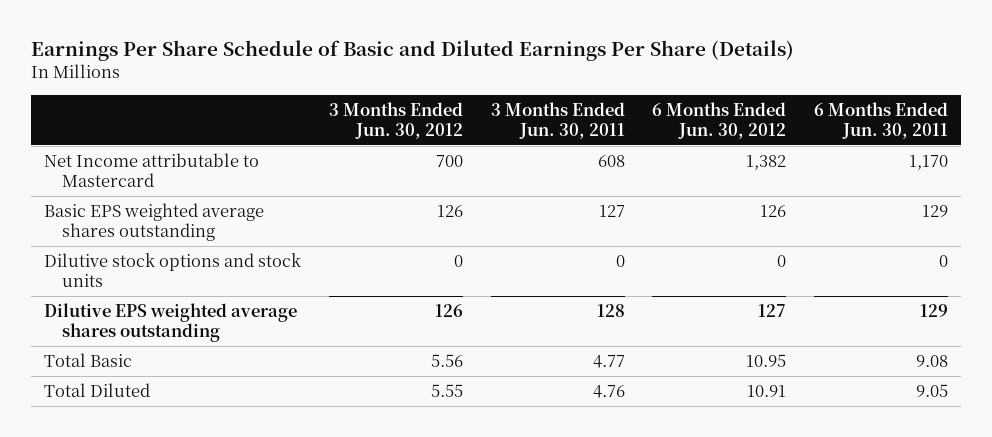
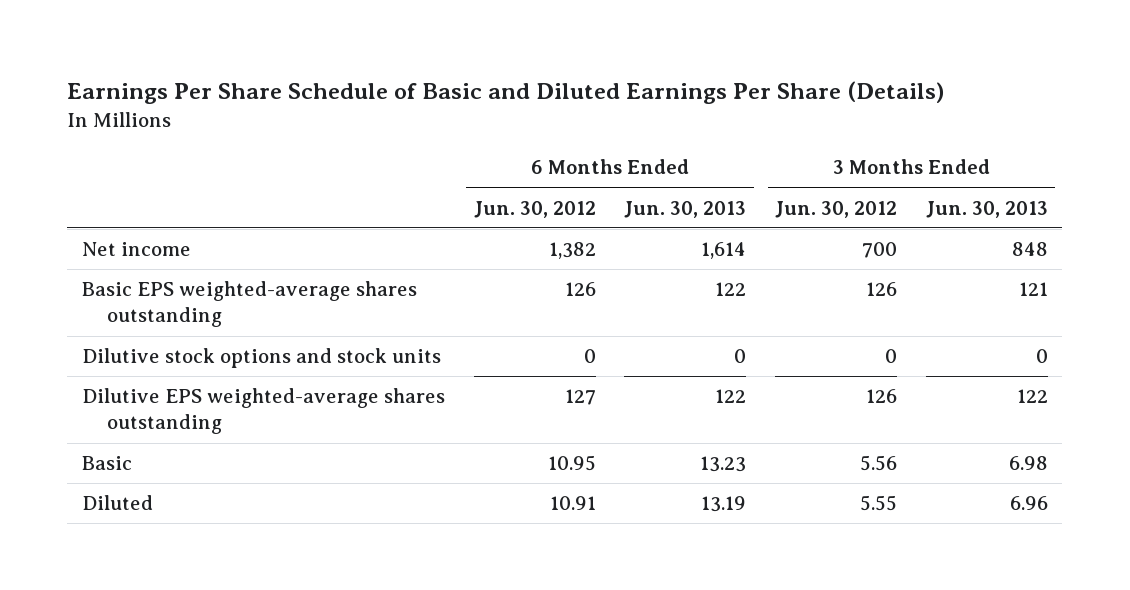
- | 3 Months Ended Jun. 30, 2012 | 3 Months Ended Jun. 30, 2011 | 6 Months Ended Jun. 30, 2012 | 6 Months Ended Jun. 30, 2011
+ | 6 Months Ended Jun. 30, 2012 | 6 Months Ended Jun. 30, 2013 | 3 Months Ended Jun. 30, 2012 | 3 Months Ended Jun. 30, 2013
- Net Income attributable to Mastercard | 700 | 608 | 1,382 | 1,170
- Basic EPS weighted average shares outstanding | 126 | 127 | 126 | 129
+ Net income | 1,382 | 1,614 | 700 | 848
+ Basic EPS weighted-average shares outstanding | 126 | 122 | 126 | 121
- Dilutive EPS weighted average shares outstanding | 126 | 128 | 127 | 129
- Total Basic | 5.56 | 4.77 | 10.95 | 9.08
- Total Diluted | 5.55 | 4.76 | 10.91 | 9.05
+ Dilutive EPS weighted-average shares outstanding | 127 | 122 | 126 | 122
+ Basic | 10.95 | 13.23 | 5.56 | 6.98
+ Diluted | 10.91 | 13.19 | 5.55 | 6.96

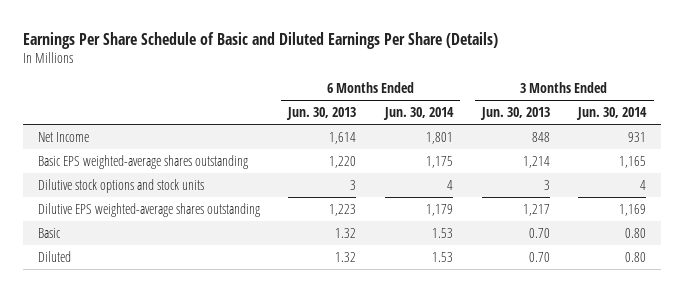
- | 6 Months Ended Jun. 30, 2012 | 6 Months Ended Jun. 30, 2013 | 3 Months Ended Jun. 30, 2012 | 3 Months Ended Jun. 30, 2013
+ | 6 Months Ended Jun. 30, 2013 | 6 Months Ended Jun. 30, 2014 | 3 Months Ended Jun. 30, 2013 | 3 Months Ended Jun. 30, 2014
- Net income | 1,382 | 1,614 | 700 | 848
- Basic EPS weighted-average shares outstanding | 126 | 122 | 126 | 121
- Dilutive stock options and stock units | 0 | 0 | 0 | 0
- Dilutive EPS weighted-average shares outstanding | 127 | 122 | 126 | 122
- Basic | 10.95 | 13.23 | 5.56 | 6.98
- Diluted | 10.91 | 13.19 | 5.55 | 6.96
+ Net Income | 1,614 | 1,801 | 848 | 931
+ Basic EPS weighted-average shares outstanding | 1,220 | 1,175 | 1,214 | 1,165
+ Dilutive stock options and stock units | 3 | 4 | 3 | 4
+ Dilutive EPS weighted-average shares outstanding | 1,223 | 1,179 | 1,217 | 1,169
+ Basic | 1.32 | 1.53 | 0.70 | 0.80
+ Diluted | 1.32 | 1.53 | 0.70 | 0.80

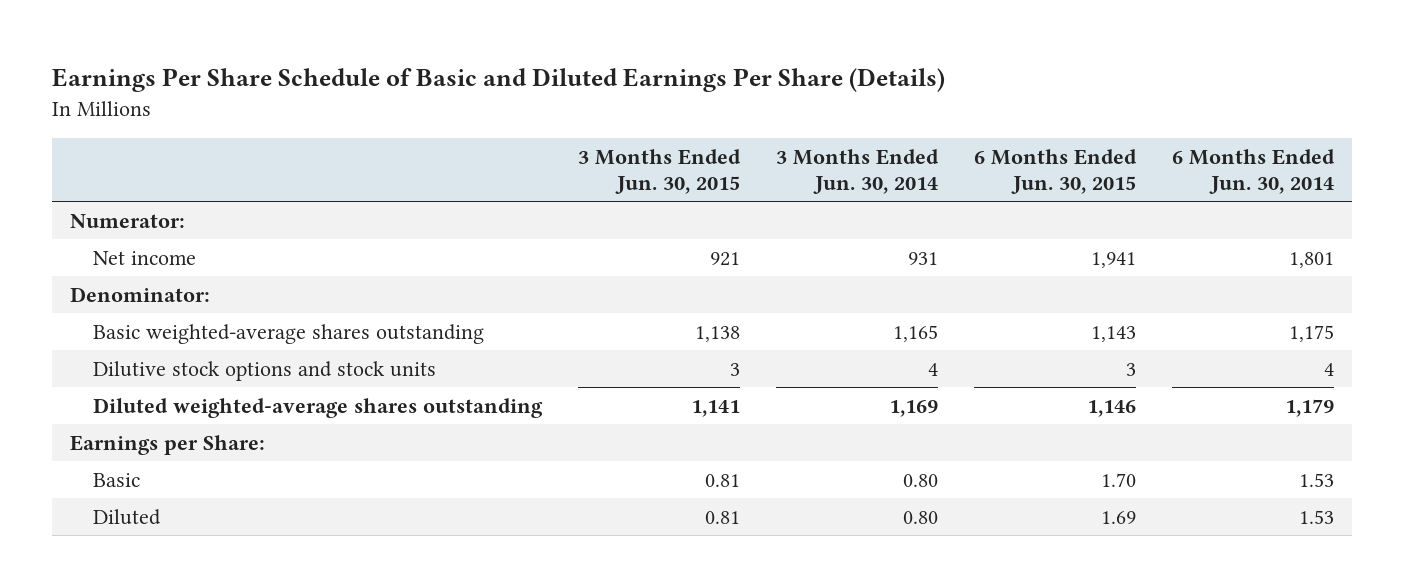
- | 6 Months Ended Jun. 30, 2013 | 6 Months Ended Jun. 30, 2014 | 3 Months Ended Jun. 30, 2013 | 3 Months Ended Jun. 30, 2014
+ | 3 Months Ended Jun. 30, 2015 | 3 Months Ended Jun. 30, 2014 | 6 Months Ended Jun. 30, 2015 | 6 Months Ended Jun. 30, 2014
- Net Income | 1,614 | 1,801 | 848 | 931
- Basic EPS weighted-average shares outstanding | 1,220 | 1,175 | 1,214 | 1,165
+ Numerator:
+ Net income | 921 | 931 | 1,941 | 1,801
+ Denominator:
+ Basic weighted-average shares outstanding | 1,138 | 1,165 | 1,143 | 1,175
- Dilutive EPS weighted-average shares outstanding | 1,223 | 1,179 | 1,217 | 1,169
+ Diluted weighted-average shares outstanding | 1,141 | 1,169 | 1,146 | 1,179
+ Earnings per Share:

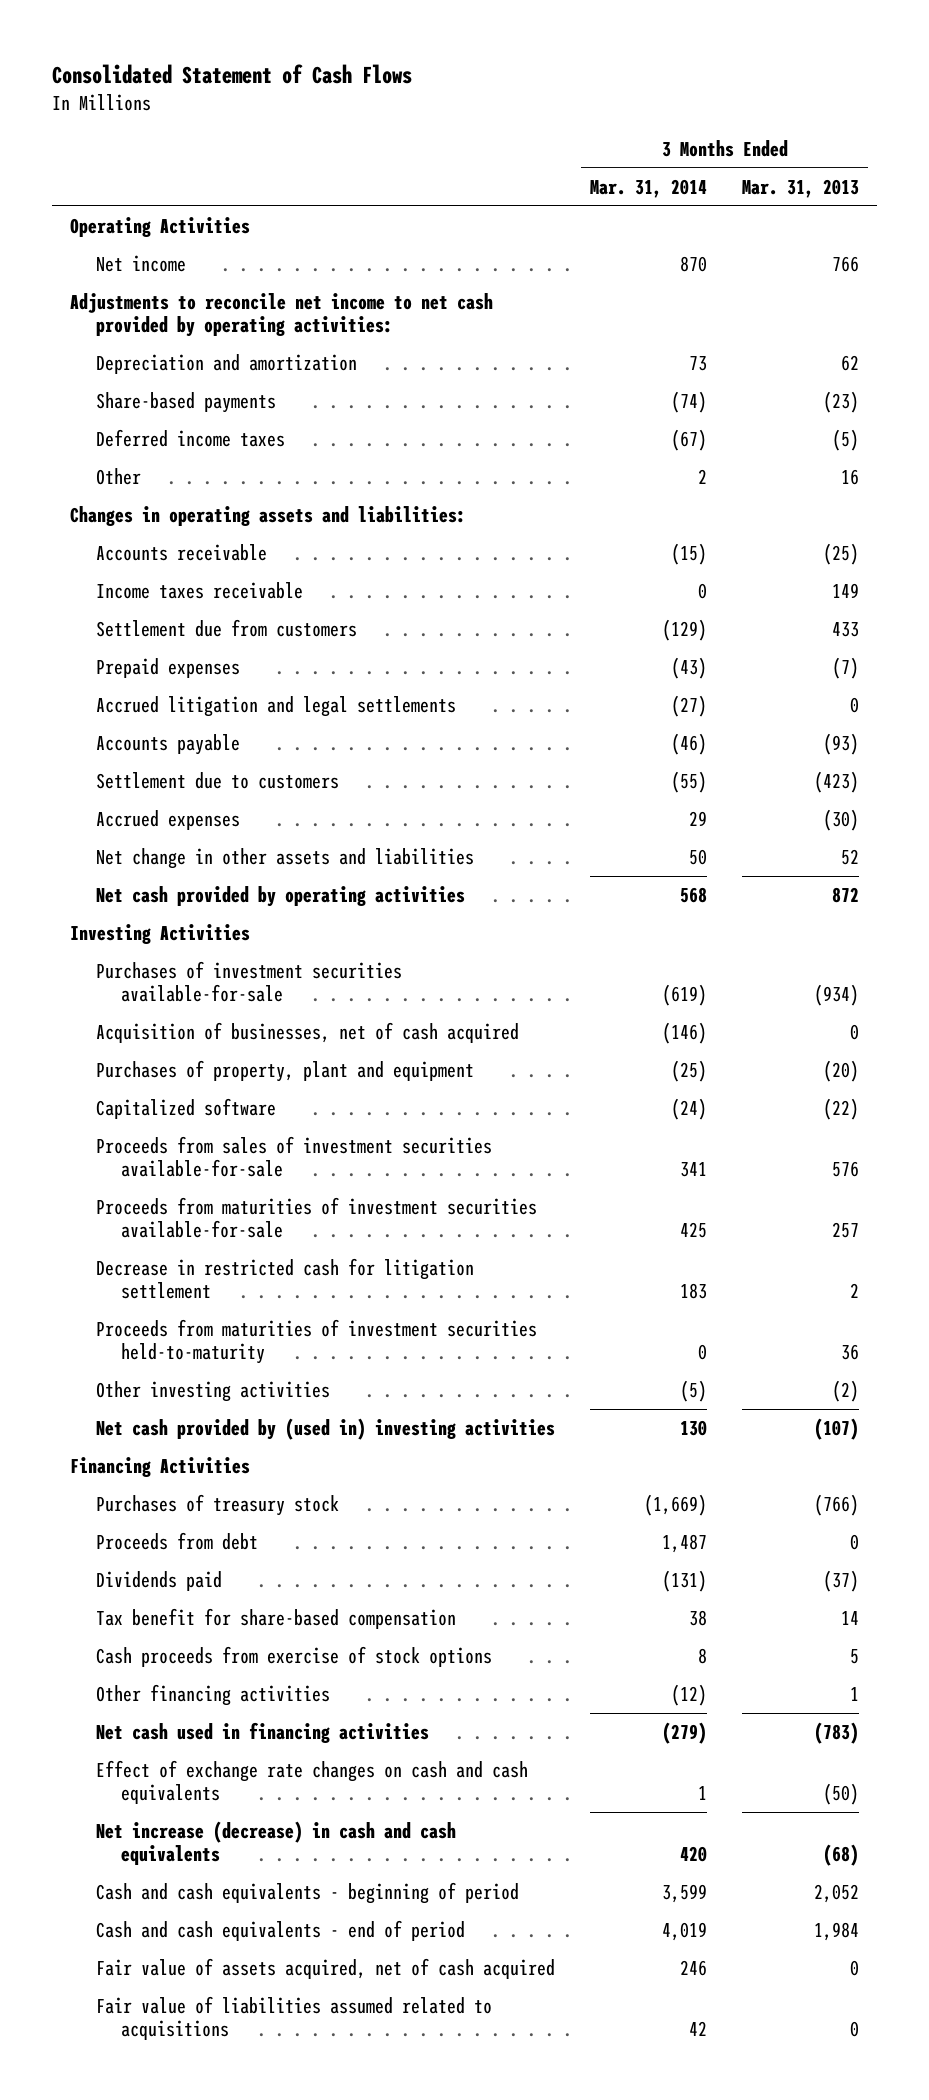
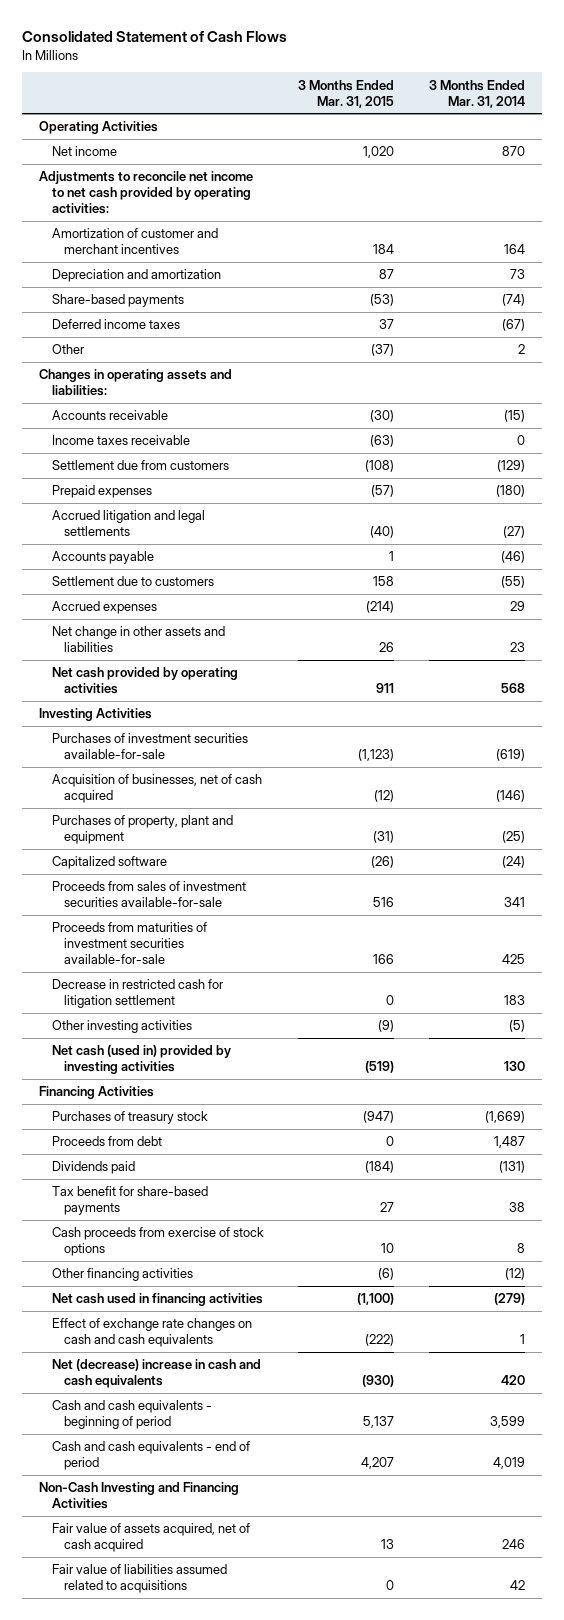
- | 3 Months Ended Mar. 31, 2014 | 3 Months Ended Mar. 31, 2013
+ | 3 Months Ended Mar. 31, 2015 | 3 Months Ended Mar. 31, 2014
+ Amortization of customer and merchant incentives | 184 | 164
- Prepaid expenses | (43) | (7)
+ Prepaid expenses | (57) | (180)
- Net change in other assets and liabilities | 50 | 52
+ Net change in other assets and liabilities | 26 | 23
- Proceeds from maturities of investment securities held-to-maturity | 0 | 36
- Net cash provided by (used in) investing activities | 130 | (107)
+ Net cash (used in) provided by investing activities | (519) | 130
- Tax benefit for share-based compensation | 38 | 14
+ Tax benefit for share-based payments | 27 | 38
- Net increase (decrease) in cash and cash equivalents | 420 | (68)
+ Net (decrease) increase in cash and cash equivalents | (930) | 420
+ Non-Cash Investing and Financing Activities

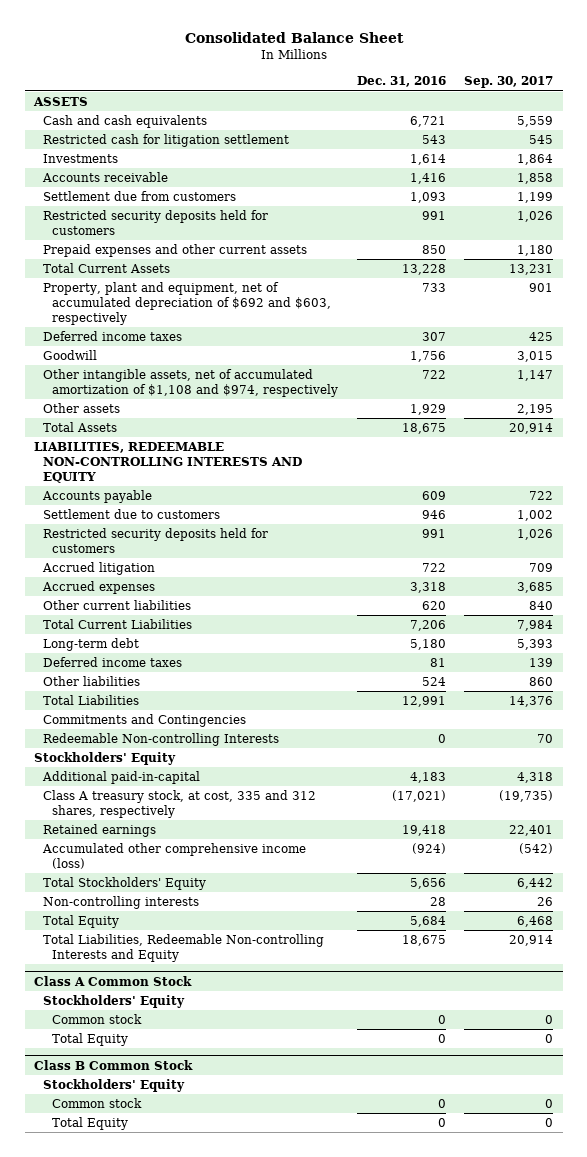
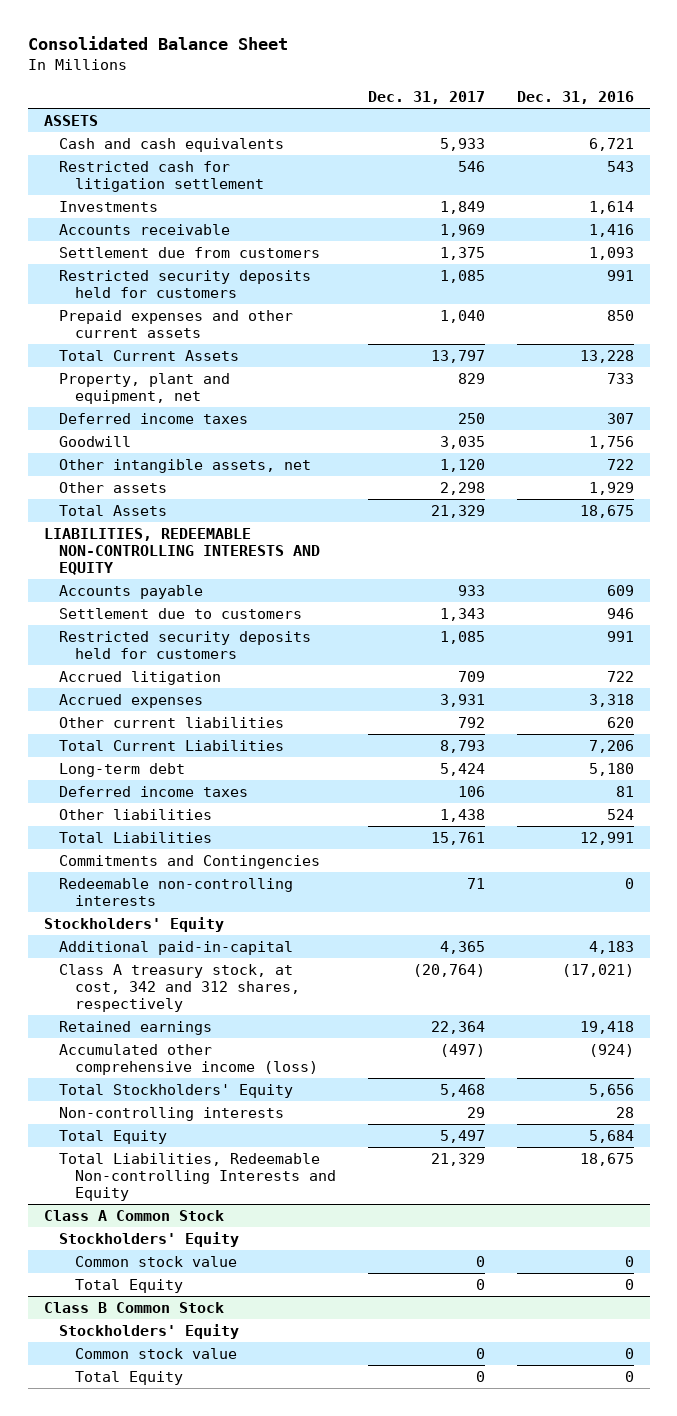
- | Dec. 31, 2016 | Sep. 30, 2017
+ | Dec. 31, 2017 | Dec. 31, 2016
- Property, plant and equipment, net of accumulated depreciation of $692 and $603, respectively | 733 | 901
+ Property, plant and equipment, net | 829 | 733
- Other intangible assets, net of accumulated amortization of $1,108 and $974, respectively | 722 | 1,147
+ Other intangible assets, net | 1,120 | 722
- Redeemable Non-controlling Interests | 0 | 70
+ Redeemable non-controlling interests | 71 | 0
- Class A treasury stock, at cost, 335 and 312 shares, respectively | (17,021) | (19,735)
+ Class A treasury stock, at cost, 342 and 312 shares, respectively | (20,764) | (17,021)
@ Class A Common Stock
- Common stock | 0 | 0
+ Common stock value | 0 | 0
@ Class B Common Stock
- Common stock | 0 | 0
+ Common stock value | 0 | 0

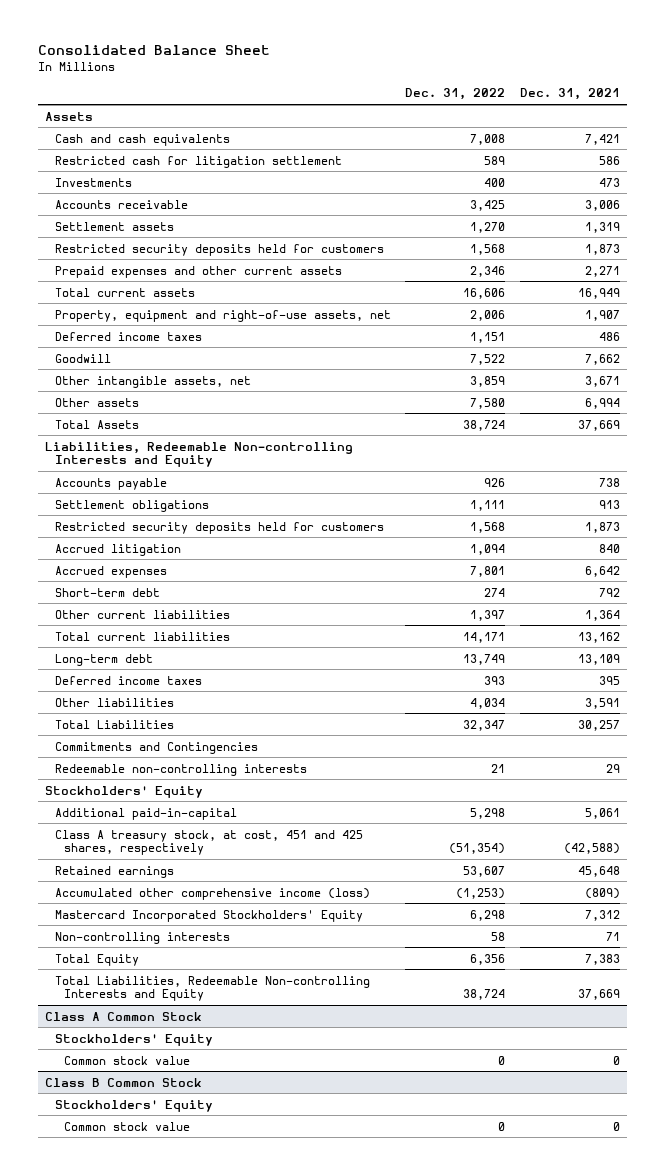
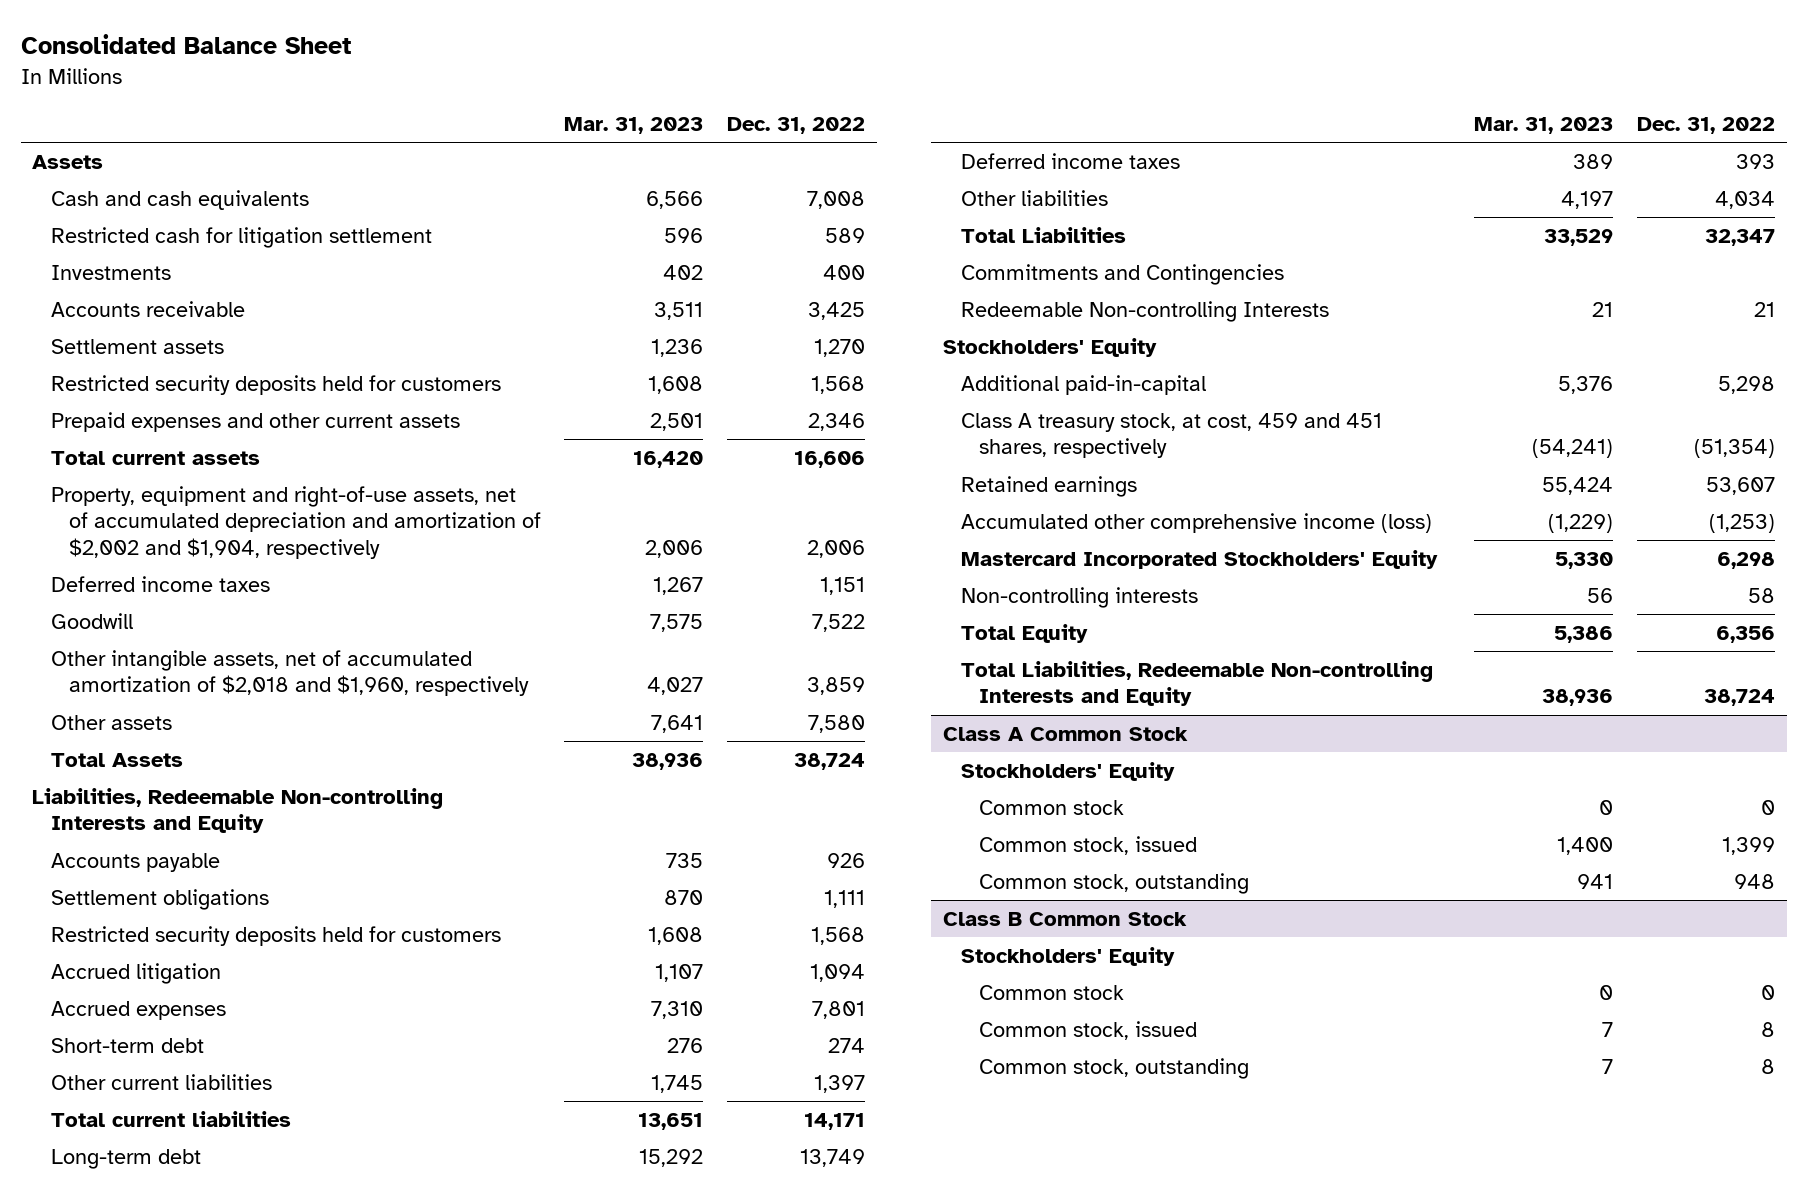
- | Dec. 31, 2022 | Dec. 31, 2021
+ | Mar. 31, 2023 | Dec. 31, 2022
- Property, equipment and right-of-use assets, net | 2,006 | 1,907
+ Property, equipment and right-of-use assets, net of accumulated depreciation and amortization of $2,002 and $1,904, respectively | 2,006 | 2,006
- Other intangible assets, net | 3,859 | 3,671
+ Other intangible assets, net of accumulated amortization of $2,018 and $1,960, respectively | 4,027 | 3,859
- Redeemable non-controlling interests | 21 | 29
+ Redeemable Non-controlling Interests | 21 | 21
- Class A treasury stock, at cost, 451 and 425 shares, respectively | (51,354) | (42,588)
+ Class A treasury stock, at cost, 459 and 451 shares, respectively | (54,241) | (51,354)
@ Class A Common Stock
- Common stock value | 0 | 0
+ Common stock | 0 | 0
+ Common stock, issued | 1,400 | 1,399
+ Common stock, outstanding | 941 | 948
@ Class B Common Stock
- Common stock value | 0 | 0
+ Common stock | 0 | 0
+ Common stock, issued | 7 | 8
+ Common stock, outstanding | 7 | 8

